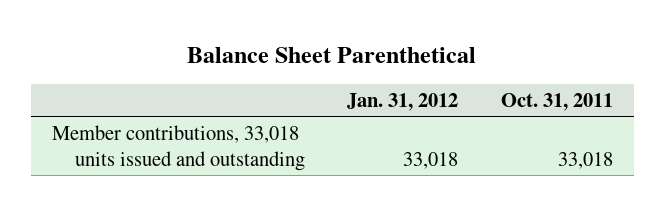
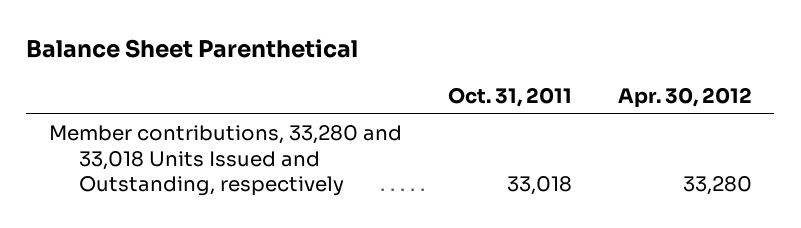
- | Jan. 31, 2012 | Oct. 31, 2011
+ | Oct. 31, 2011 | Apr. 30, 2012
- Member contributions, 33,018 units issued and outstanding | 33,018 | 33,018
+ Member contributions, 33,280 and 33,018 Units Issued and Outstanding, respectively | 33,018 | 33,280

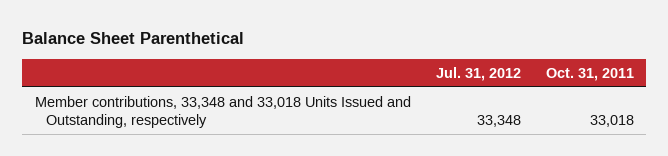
- | Oct. 31, 2011 | Apr. 30, 2012
+ | Jul. 31, 2012 | Oct. 31, 2011
- Member contributions, 33,280 and 33,018 Units Issued and Outstanding, respectively | 33,018 | 33,280
+ Member contributions, 33,348 and 33,018 Units Issued and Outstanding, respectively | 33,348 | 33,018

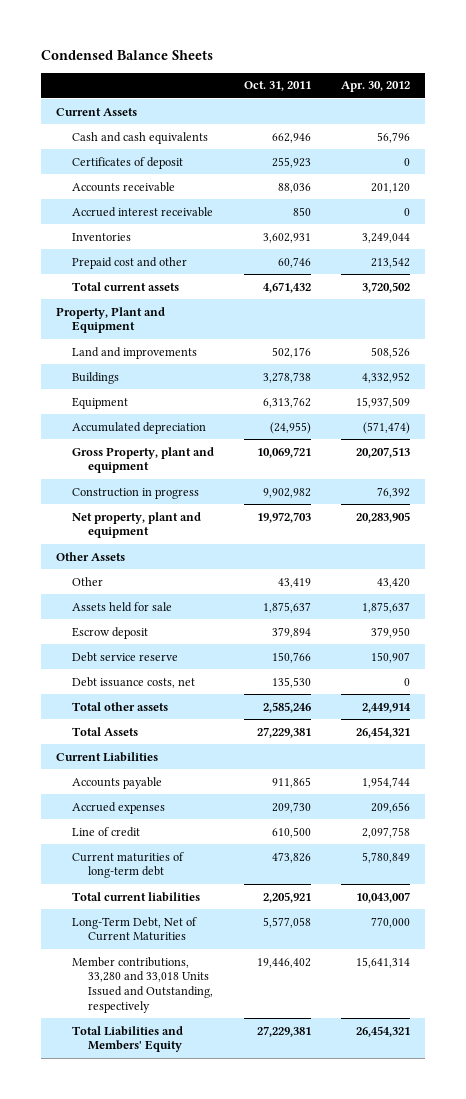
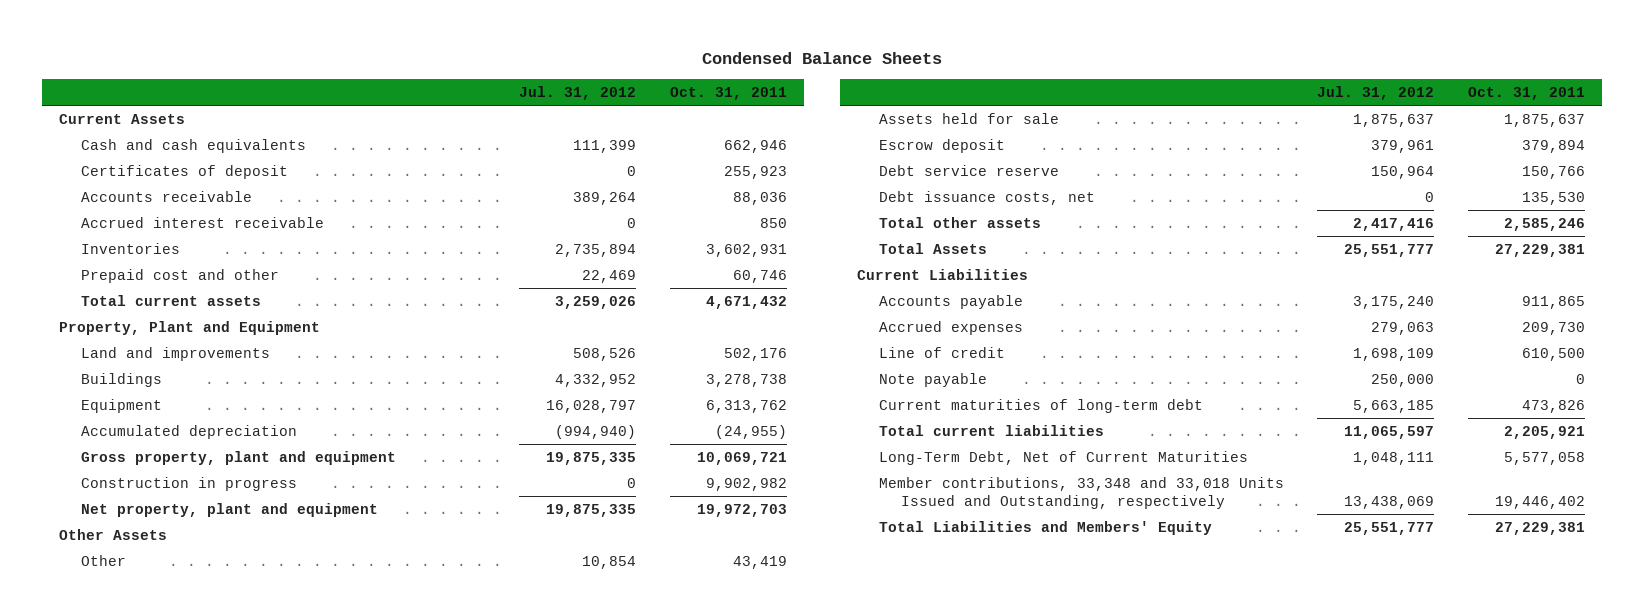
- | Oct. 31, 2011 | Apr. 30, 2012
+ | Jul. 31, 2012 | Oct. 31, 2011
- Gross Property, plant and equipment | 10,069,721 | 20,207,513
+ Gross property, plant and equipment | 19,875,335 | 10,069,721
+ Note payable | 250,000 | 0
- Member contributions, 33,280 and 33,018 Units Issued and Outstanding, respectively | 19,446,402 | 15,641,314
+ Member contributions, 33,348 and 33,018 Units Issued and Outstanding, respectively | 13,438,069 | 19,446,402

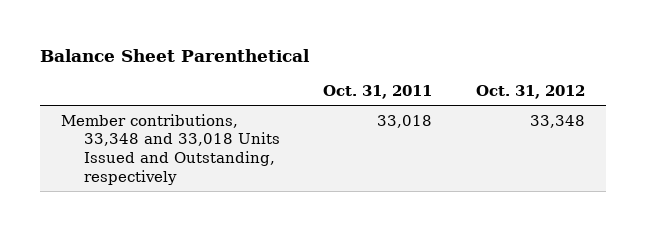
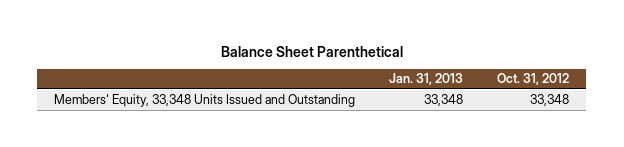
- | Oct. 31, 2011 | Oct. 31, 2012
+ | Jan. 31, 2013 | Oct. 31, 2012
- Member contributions, 33,348 and 33,018 Units Issued and Outstanding, respectively | 33,018 | 33,348
+ Members' Equity, 33,348 Units Issued and Outstanding | 33,348 | 33,348

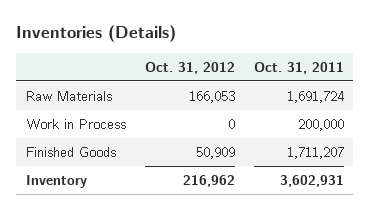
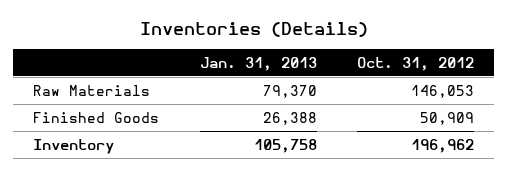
- | Oct. 31, 2012 | Oct. 31, 2011
+ | Jan. 31, 2013 | Oct. 31, 2012
- Raw Materials | 166,053 | 1,691,724
- Work in Process | 0 | 200,000
+ Raw Materials | 79,370 | 146,053
- Inventory | 216,962 | 3,602,931
+ Inventory | 105,758 | 196,962

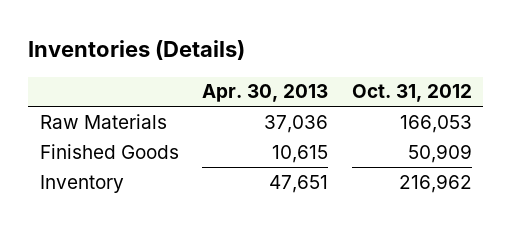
- | Jan. 31, 2013 | Oct. 31, 2012
+ | Apr. 30, 2013 | Oct. 31, 2012
- Raw Materials | 79,370 | 146,053
+ Raw Materials | 37,036 | 166,053
- Inventory | 105,758 | 196,962
+ Inventory | 47,651 | 216,962

